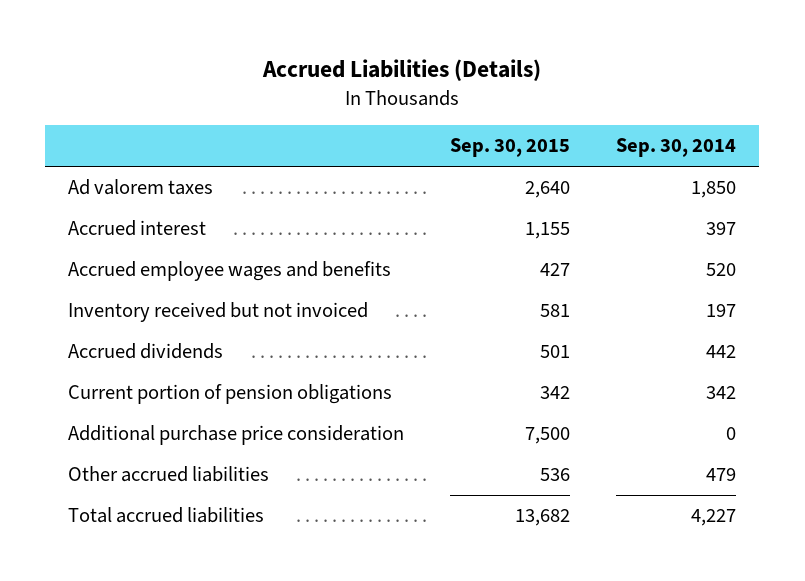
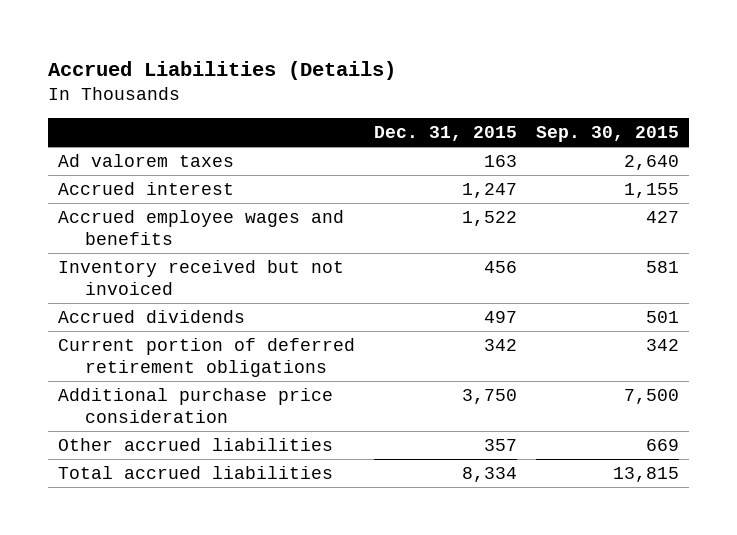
- | Sep. 30, 2015 | Sep. 30, 2014
+ | Dec. 31, 2015 | Sep. 30, 2015
- Current portion of pension obligations | 342 | 342
+ Current portion of deferred retirement obligations | 342 | 342
- Other accrued liabilities | 536 | 479
- Total accrued liabilities | 13,682 | 4,227
+ Other accrued liabilities | 357 | 669
+ Total accrued liabilities | 8,334 | 13,815

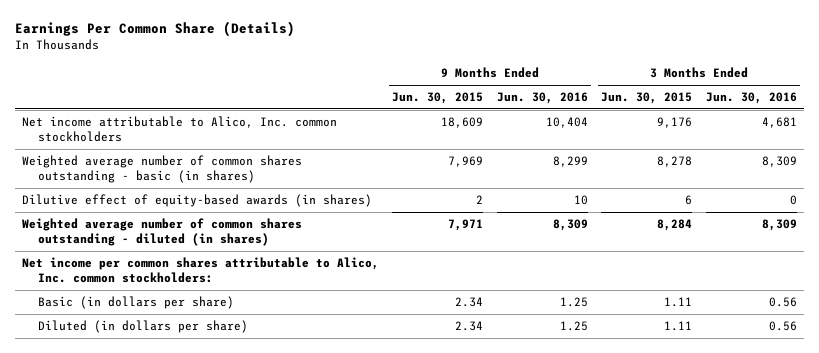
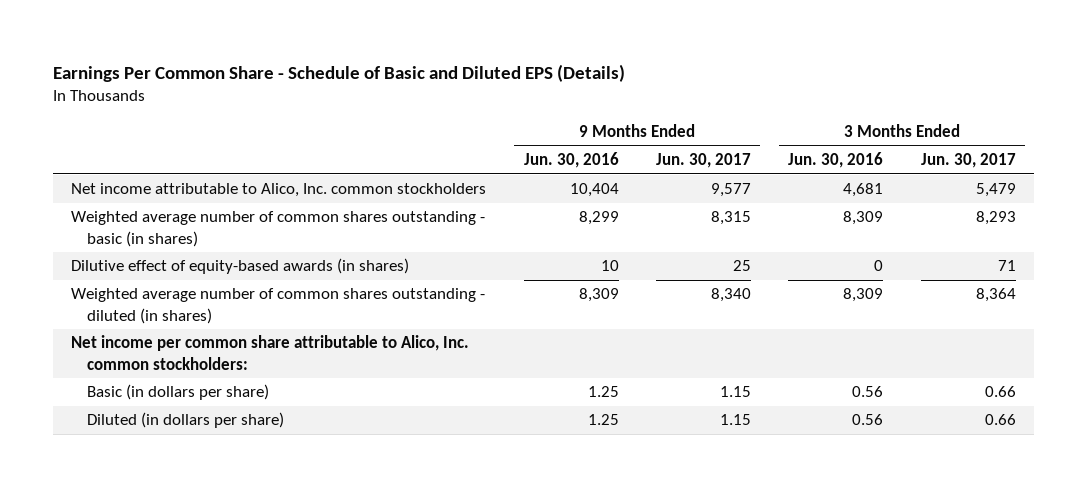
- Earnings Per Common Share (Details)
+ Earnings Per Common Share - Schedule of Basic and Diluted EPS (Details)
- | 9 Months Ended Jun. 30, 2015 | 9 Months Ended Jun. 30, 2016 | 3 Months Ended Jun. 30, 2015 | 3 Months Ended Jun. 30, 2016
+ | 9 Months Ended Jun. 30, 2016 | 9 Months Ended Jun. 30, 2017 | 3 Months Ended Jun. 30, 2016 | 3 Months Ended Jun. 30, 2017
- Net income per common shares attributable to Alico, Inc. common stockholders:
+ Net income per common share attributable to Alico, Inc. common stockholders:

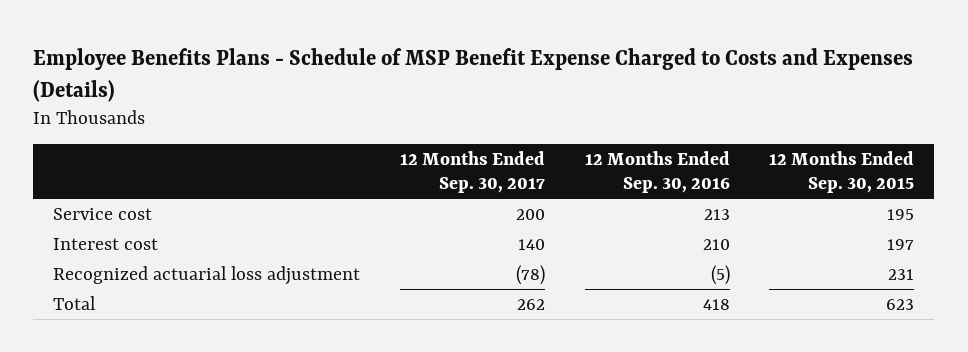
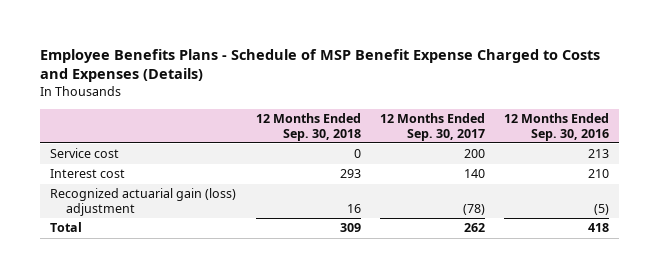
- | 12 Months Ended Sep. 30, 2017 | 12 Months Ended Sep. 30, 2016 | 12 Months Ended Sep. 30, 2015
+ | 12 Months Ended Sep. 30, 2018 | 12 Months Ended Sep. 30, 2017 | 12 Months Ended Sep. 30, 2016
- Recognized actuarial loss adjustment | (78) | (5) | 231
+ Recognized actuarial gain (loss) adjustment | 16 | (78) | (5)

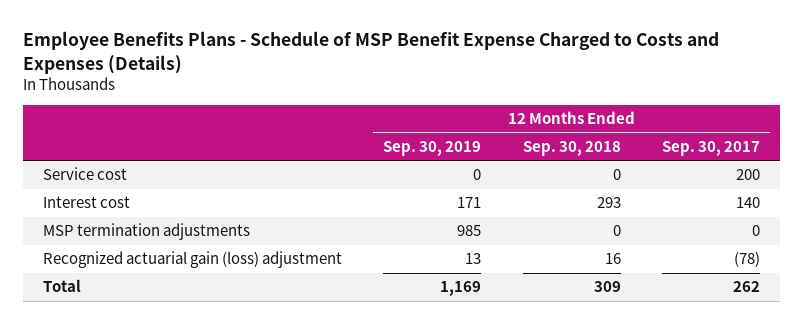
- | 12 Months Ended Sep. 30, 2018 | 12 Months Ended Sep. 30, 2017 | 12 Months Ended Sep. 30, 2016
+ | 12 Months Ended Sep. 30, 2019 | 12 Months Ended Sep. 30, 2018 | 12 Months Ended Sep. 30, 2017
+ MSP termination adjustments | 985 | 0 | 0

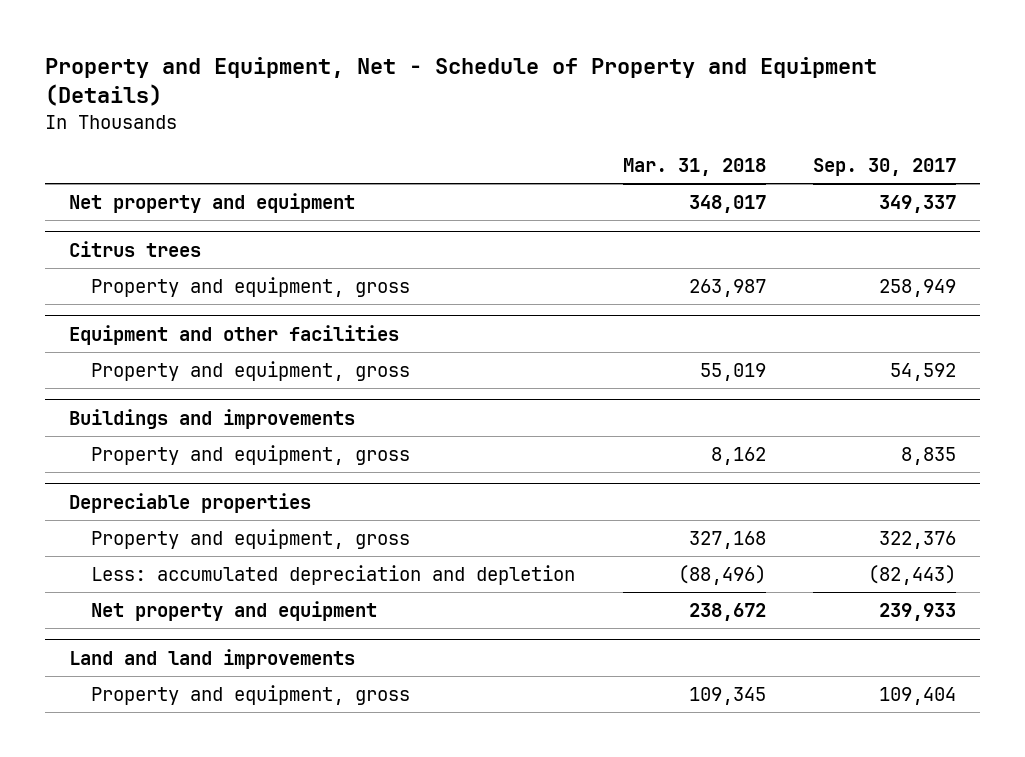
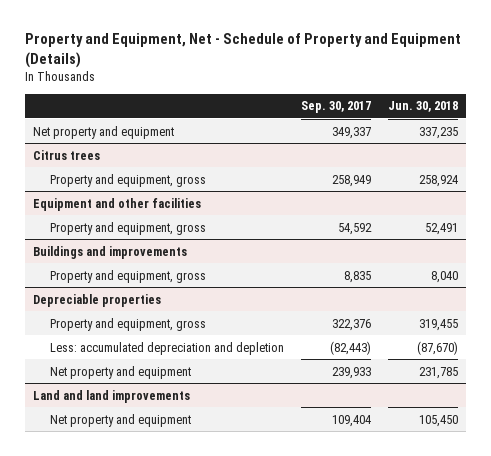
- | Mar. 31, 2018 | Sep. 30, 2017
+ | Sep. 30, 2017 | Jun. 30, 2018
@ Land and land improvements
- Property and equipment, gross | 109,345 | 109,404
+ Net property and equipment | 109,404 | 105,450

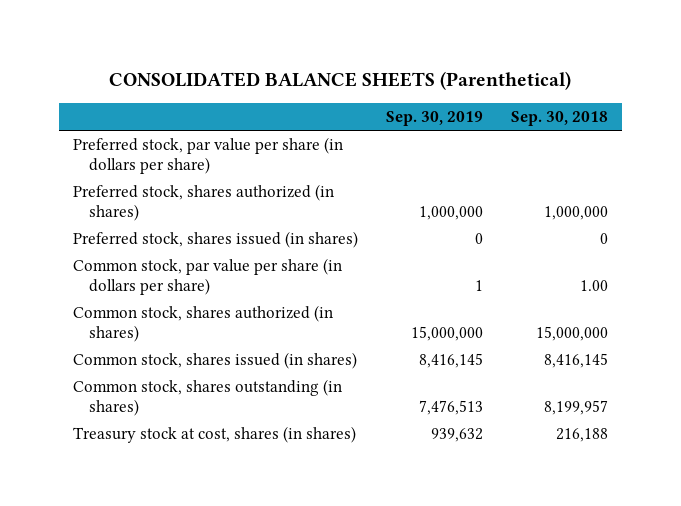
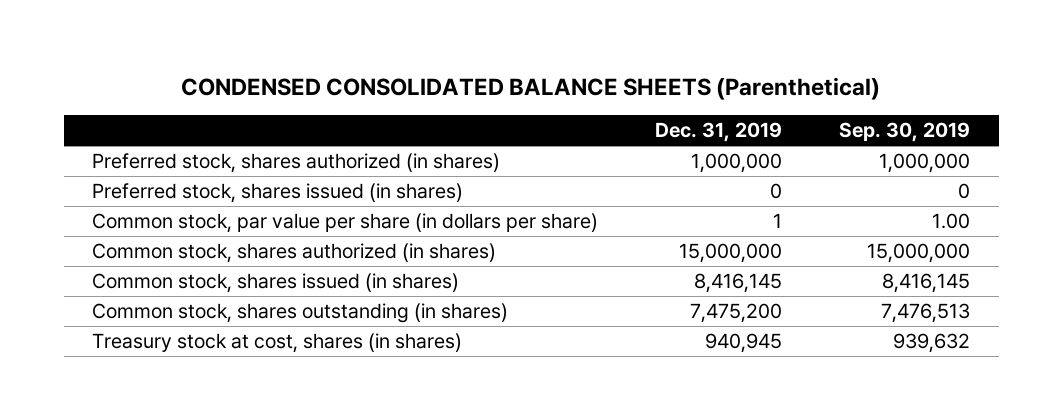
- CONSOLIDATED BALANCE SHEETS (Parenthetical)
+ CONDENSED CONSOLIDATED BALANCE SHEETS (Parenthetical)
- | Sep. 30, 2019 | Sep. 30, 2018
+ | Dec. 31, 2019 | Sep. 30, 2019
- Preferred stock, par value per share (in dollars per share)
- Common stock, par value per share (in dollars per share) | 1 | 1.00
+ Common stock, par value per share (in dollars per share) | 1 | 1.00

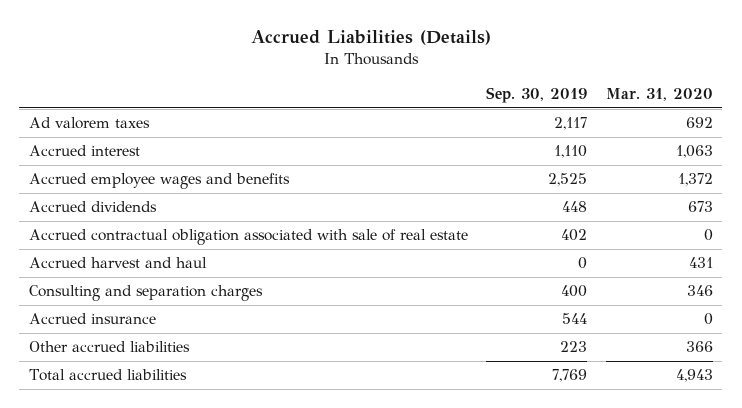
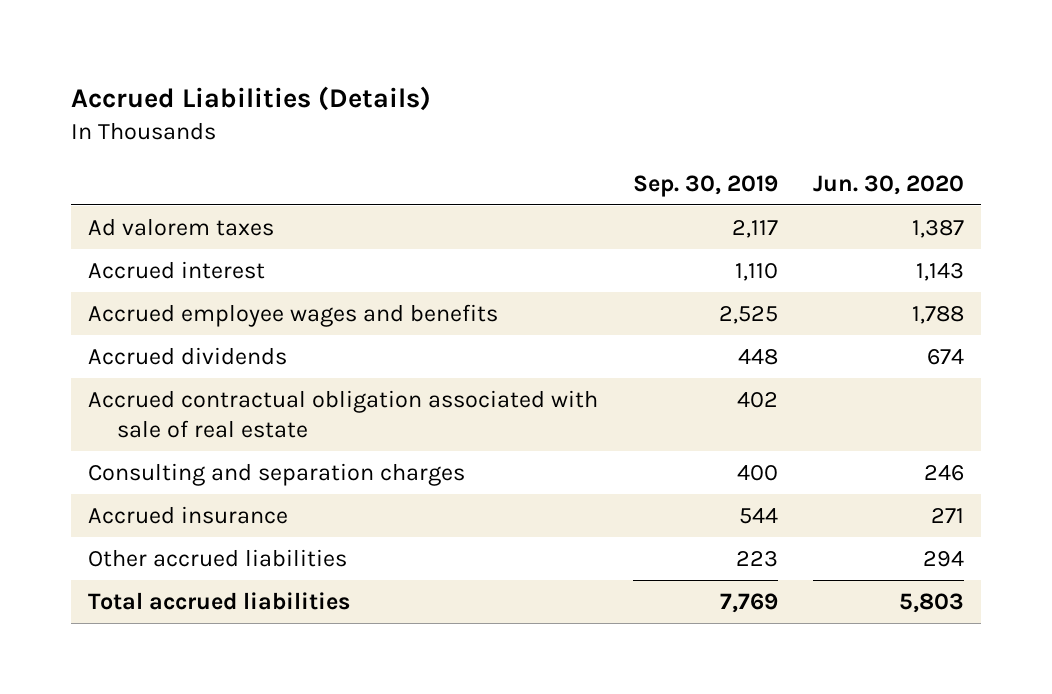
- | Sep. 30, 2019 | Mar. 31, 2020
+ | Sep. 30, 2019 | Jun. 30, 2020
- Accrued harvest and haul | 0 | 431

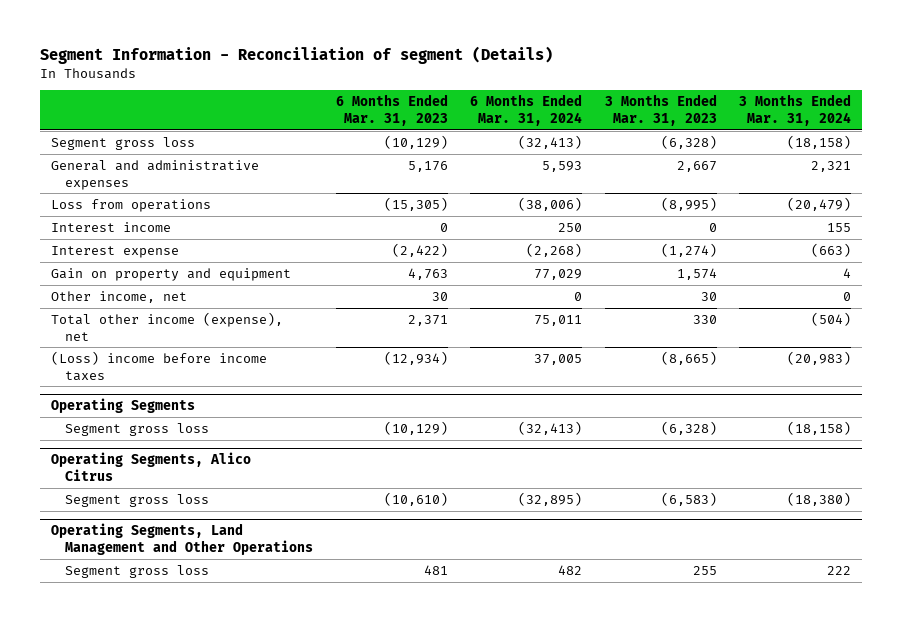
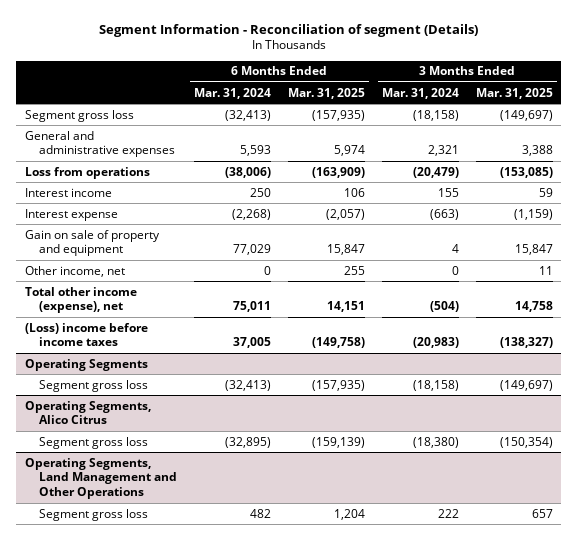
- | 6 Months Ended Mar. 31, 2023 | 6 Months Ended Mar. 31, 2024 | 3 Months Ended Mar. 31, 2023 | 3 Months Ended Mar. 31, 2024
+ | 6 Months Ended Mar. 31, 2024 | 6 Months Ended Mar. 31, 2025 | 3 Months Ended Mar. 31, 2024 | 3 Months Ended Mar. 31, 2025
- Gain on property and equipment | 4,763 | 77,029 | 1,574 | 4
+ Gain on sale of property and equipment | 77,029 | 15,847 | 4 | 15,847

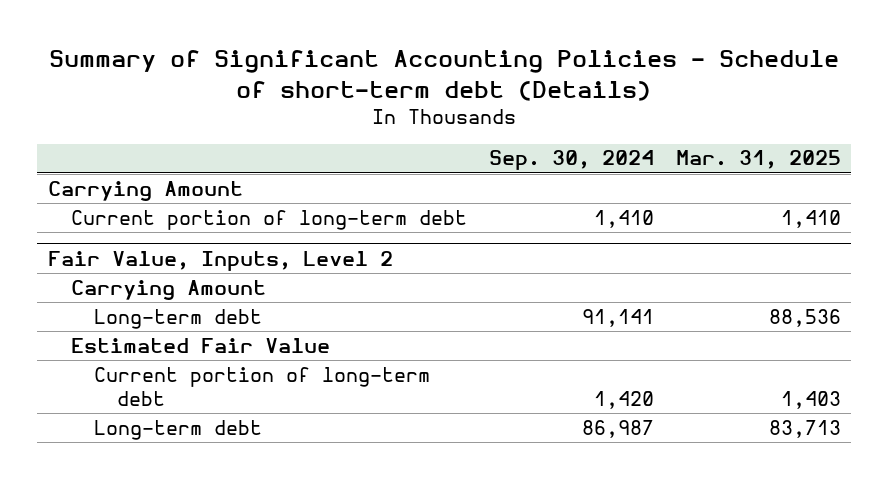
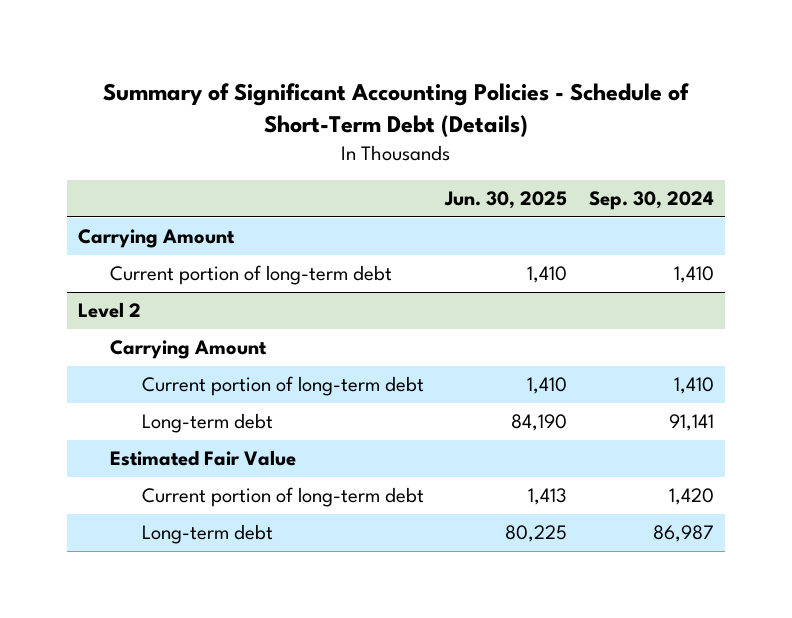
- Summary of Significant Accounting Policies - Schedule of short-term debt (Details)
+ Summary of Significant Accounting Policies - Schedule of Short-Term Debt (Details)
- | Sep. 30, 2024 | Mar. 31, 2025
+ | Jun. 30, 2025 | Sep. 30, 2024
- Fair Value, Inputs, Level 2
+ Level 2
+ Current portion of long-term debt | 1,410 | 1,410

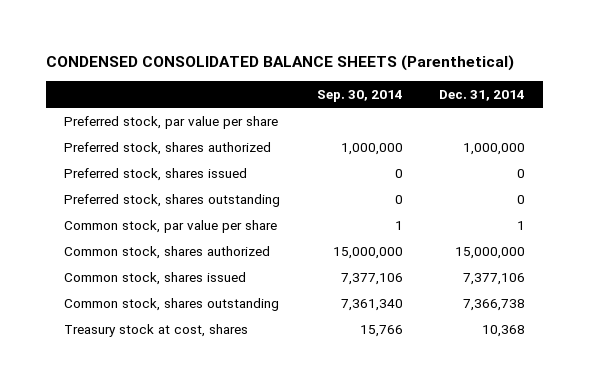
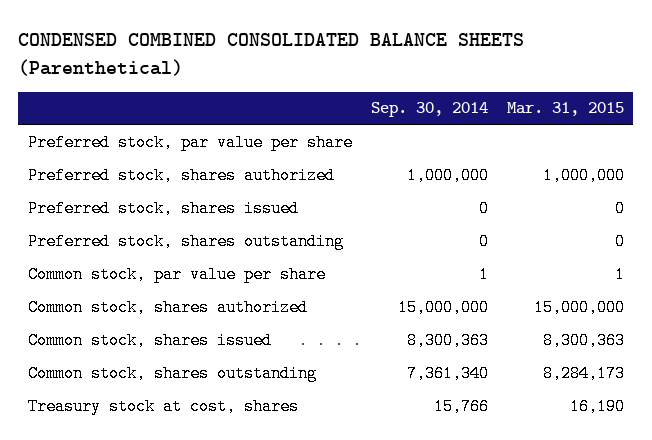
- CONDENSED CONSOLIDATED BALANCE SHEETS (Parenthetical)
+ CONDENSED COMBINED CONSOLIDATED BALANCE SHEETS (Parenthetical)
- | Sep. 30, 2014 | Dec. 31, 2014
+ | Sep. 30, 2014 | Mar. 31, 2015
- Common stock, shares issued | 7,377,106 | 7,377,106
+ Common stock, shares issued | 8,300,363 | 8,300,363

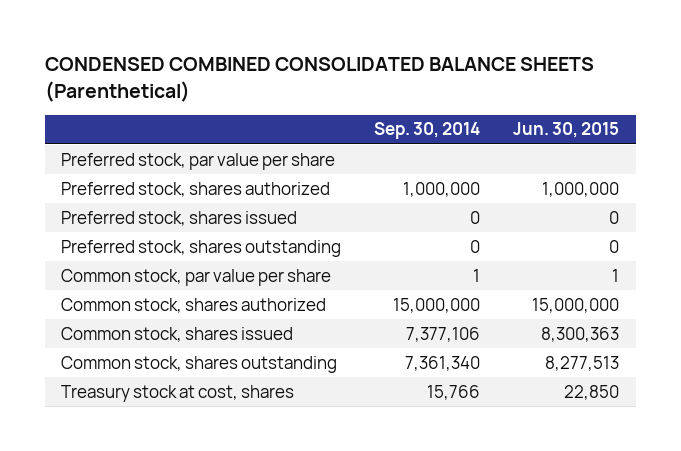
- | Sep. 30, 2014 | Mar. 31, 2015
+ | Sep. 30, 2014 | Jun. 30, 2015
- Common stock, shares issued | 8,300,363 | 8,300,363
+ Common stock, shares issued | 7,377,106 | 8,300,363

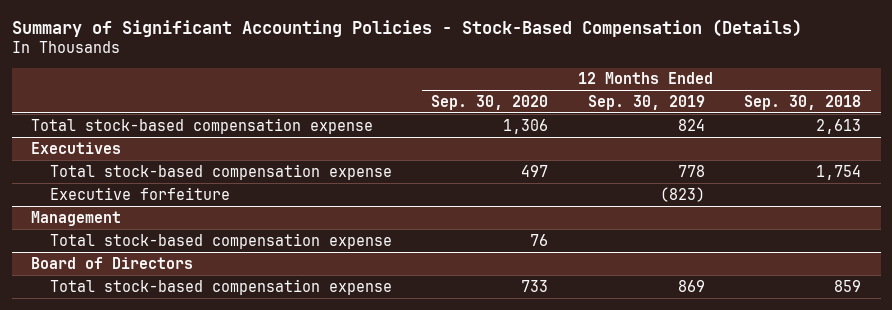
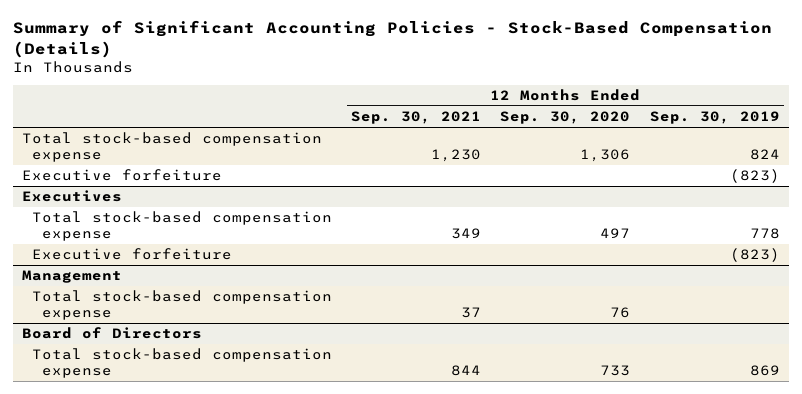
- | 12 Months Ended Sep. 30, 2020 | 12 Months Ended Sep. 30, 2019 | 12 Months Ended Sep. 30, 2018
+ | 12 Months Ended Sep. 30, 2021 | 12 Months Ended Sep. 30, 2020 | 12 Months Ended Sep. 30, 2019
+ Executive forfeiture | | | (823)

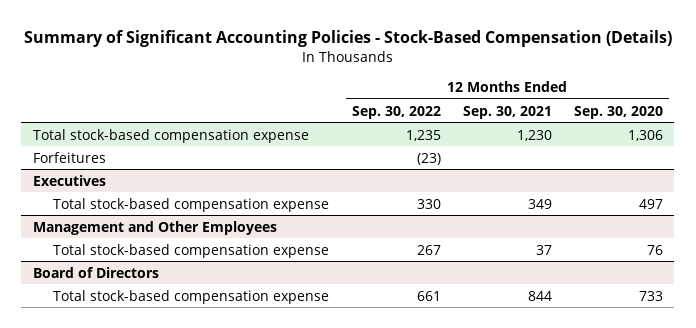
- | 12 Months Ended Sep. 30, 2021 | 12 Months Ended Sep. 30, 2020 | 12 Months Ended Sep. 30, 2019
+ | 12 Months Ended Sep. 30, 2022 | 12 Months Ended Sep. 30, 2021 | 12 Months Ended Sep. 30, 2020
- Executive forfeiture | | | (823)
+ Forfeitures | (23) | |
@ Executives
- Executive forfeiture | | | (823)
- Management
+ Management and Other Employees

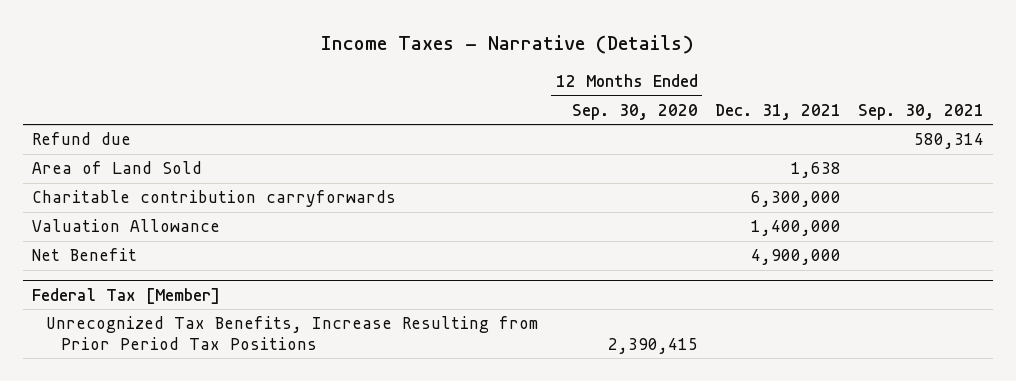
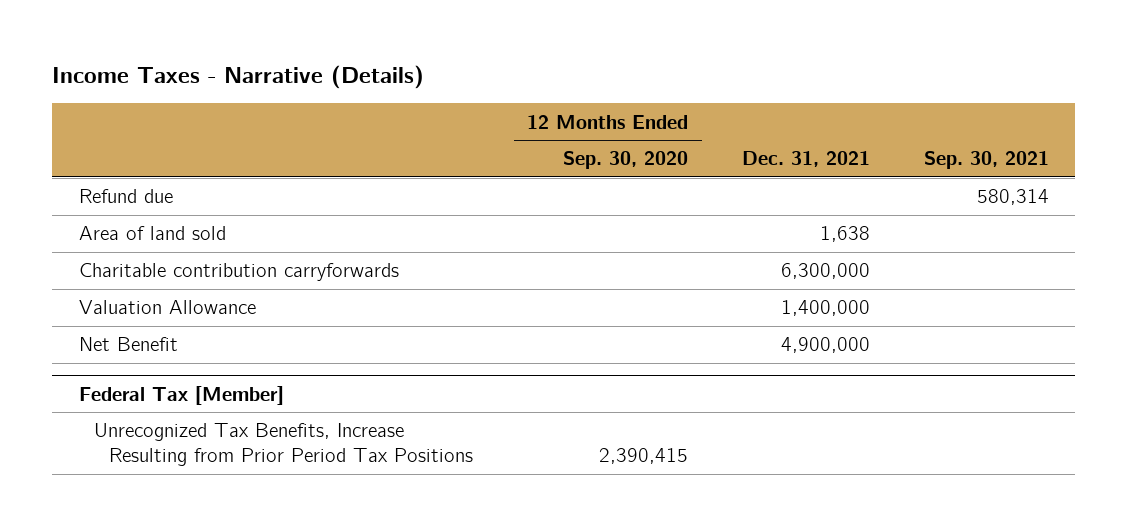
- Area of Land Sold | | 1,638 |
+ Area of land sold | | 1,638 |

